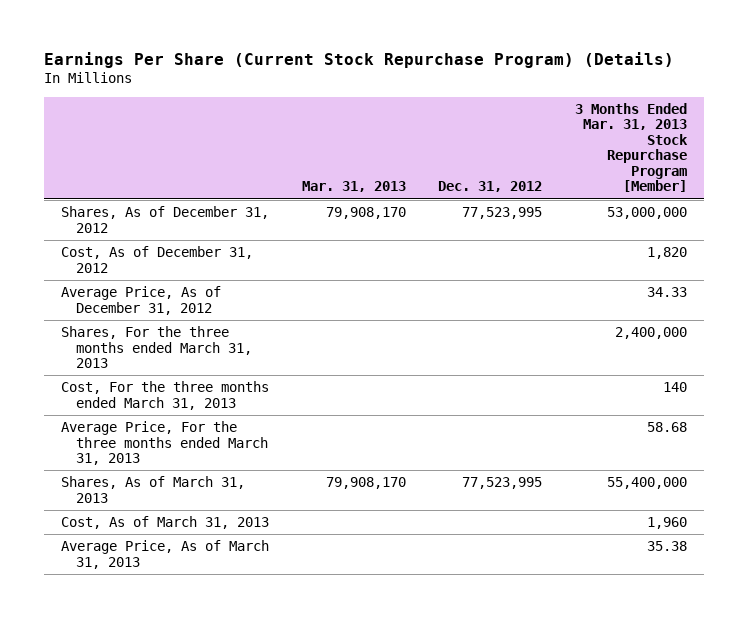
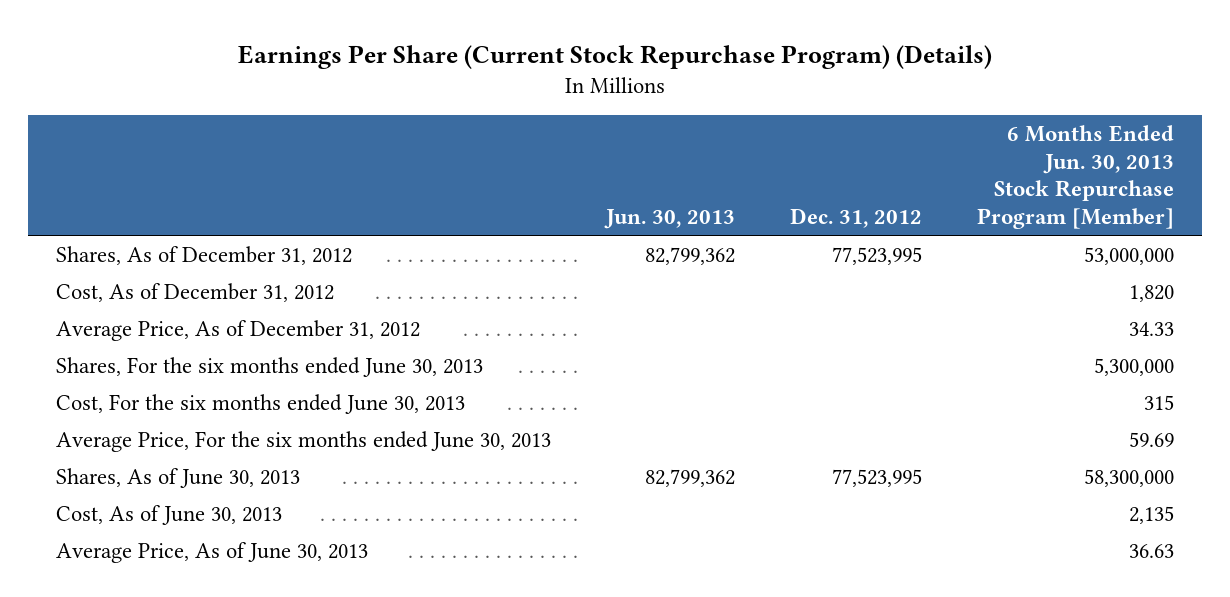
- | Mar. 31, 2013 | Dec. 31, 2012 | 3 Months Ended Mar. 31, 2013 Stock Repurchase Program [Member]
+ | Jun. 30, 2013 | Dec. 31, 2012 | 6 Months Ended Jun. 30, 2013 Stock Repurchase Program [Member]
- Shares, For the three months ended March 31, 2013 | | | 2,400,000
- Cost, For the three months ended March 31, 2013 | | | 140
- Average Price, For the three months ended March 31, 2013 | | | 58.68
- Shares, As of March 31, 2013 | 79,908,170 | 77,523,995 | 55,400,000
- Cost, As of March 31, 2013 | | | 1,960
- Average Price, As of March 31, 2013 | | | 35.38
+ Shares, For the six months ended June 30, 2013 | | | 5,300,000
+ Cost, For the six months ended June 30, 2013 | | | 315
+ Average Price, For the six months ended June 30, 2013 | | | 59.69
+ Shares, As of June 30, 2013 | 82,799,362 | 77,523,995 | 58,300,000
+ Cost, As of June 30, 2013 | | | 2,135
+ Average Price, As of June 30, 2013 | | | 36.63

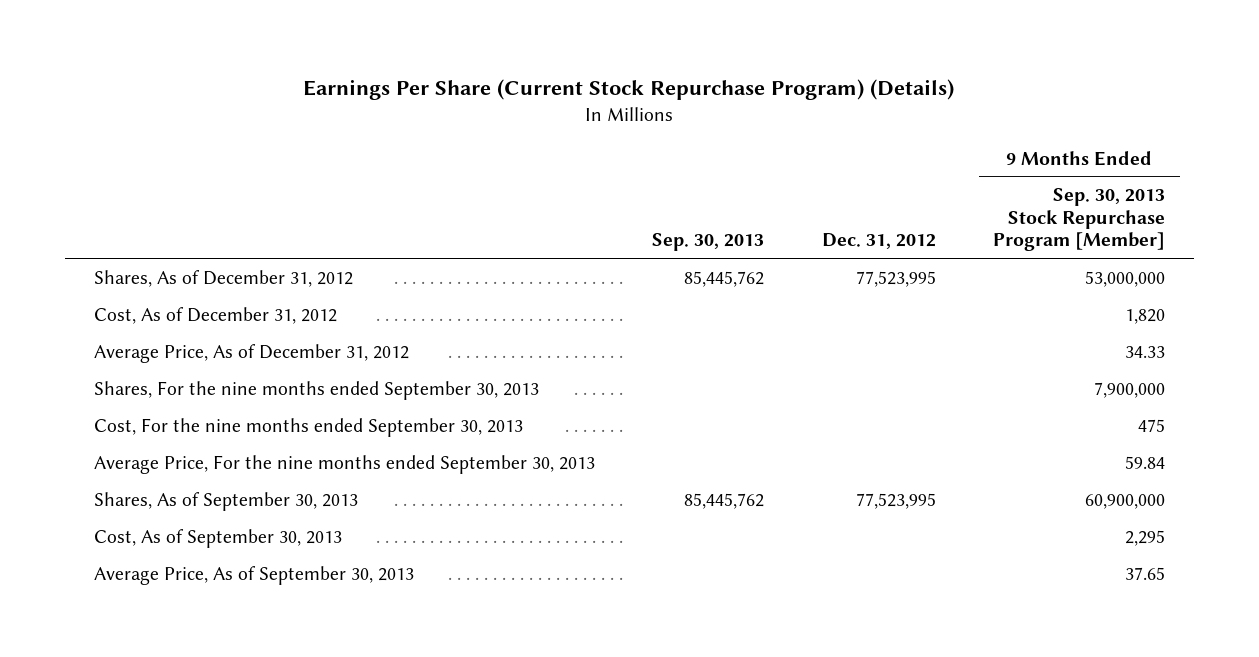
- | Jun. 30, 2013 | Dec. 31, 2012 | 6 Months Ended Jun. 30, 2013 Stock Repurchase Program [Member]
+ | Sep. 30, 2013 | Dec. 31, 2012 | 9 Months Ended Sep. 30, 2013 Stock Repurchase Program [Member]
- Shares, For the six months ended June 30, 2013 | | | 5,300,000
- Cost, For the six months ended June 30, 2013 | | | 315
- Average Price, For the six months ended June 30, 2013 | | | 59.69
- Shares, As of June 30, 2013 | 82,799,362 | 77,523,995 | 58,300,000
- Cost, As of June 30, 2013 | | | 2,135
- Average Price, As of June 30, 2013 | | | 36.63
+ Shares, For the nine months ended September 30, 2013 | | | 7,900,000
+ Cost, For the nine months ended September 30, 2013 | | | 475
+ Average Price, For the nine months ended September 30, 2013 | | | 59.84
+ Shares, As of September 30, 2013 | 85,445,762 | 77,523,995 | 60,900,000
+ Cost, As of September 30, 2013 | | | 2,295
+ Average Price, As of September 30, 2013 | | | 37.65

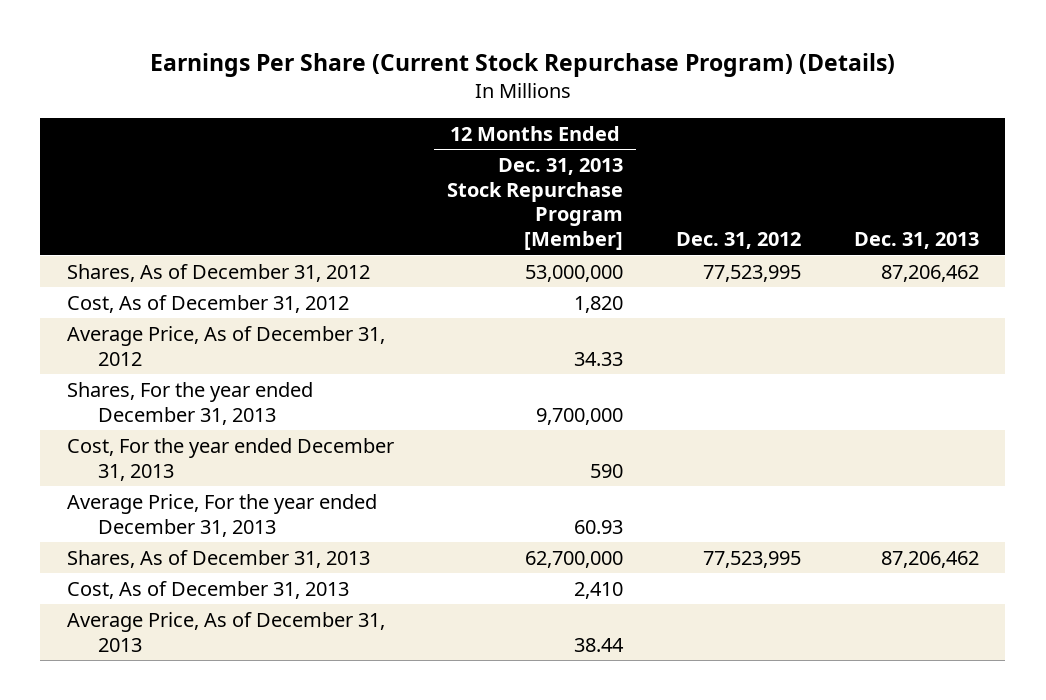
- | Sep. 30, 2013 | Dec. 31, 2012 | 9 Months Ended Sep. 30, 2013 Stock Repurchase Program [Member]
+ | 12 Months Ended Dec. 31, 2013 Stock Repurchase Program [Member] | Dec. 31, 2012 | Dec. 31, 2013
- Shares, For the nine months ended September 30, 2013 | | | 7,900,000
- Cost, For the nine months ended September 30, 2013 | | | 475
- Average Price, For the nine months ended September 30, 2013 | | | 59.84
- Shares, As of September 30, 2013 | 85,445,762 | 77,523,995 | 60,900,000
- Cost, As of September 30, 2013 | | | 2,295
- Average Price, As of September 30, 2013 | | | 37.65
+ Shares, For the year ended December 31, 2013 | 9,700,000 | |
+ Cost, For the year ended December 31, 2013 | 590 | |
+ Average Price, For the year ended December 31, 2013 | 60.93 | |
+ Shares, As of December 31, 2013 | 62,700,000 | 77,523,995 | 87,206,462
+ Cost, As of December 31, 2013 | 2,410 | |
+ Average Price, As of December 31, 2013 | 38.44 | |

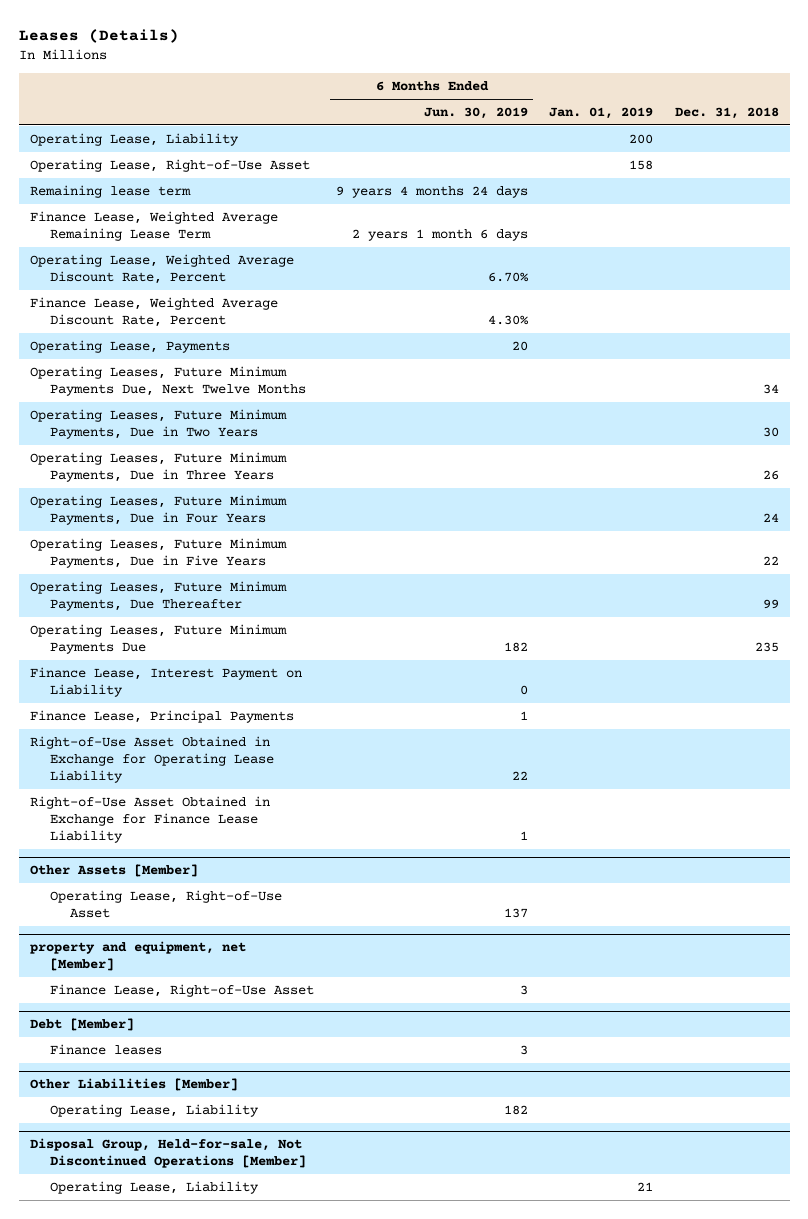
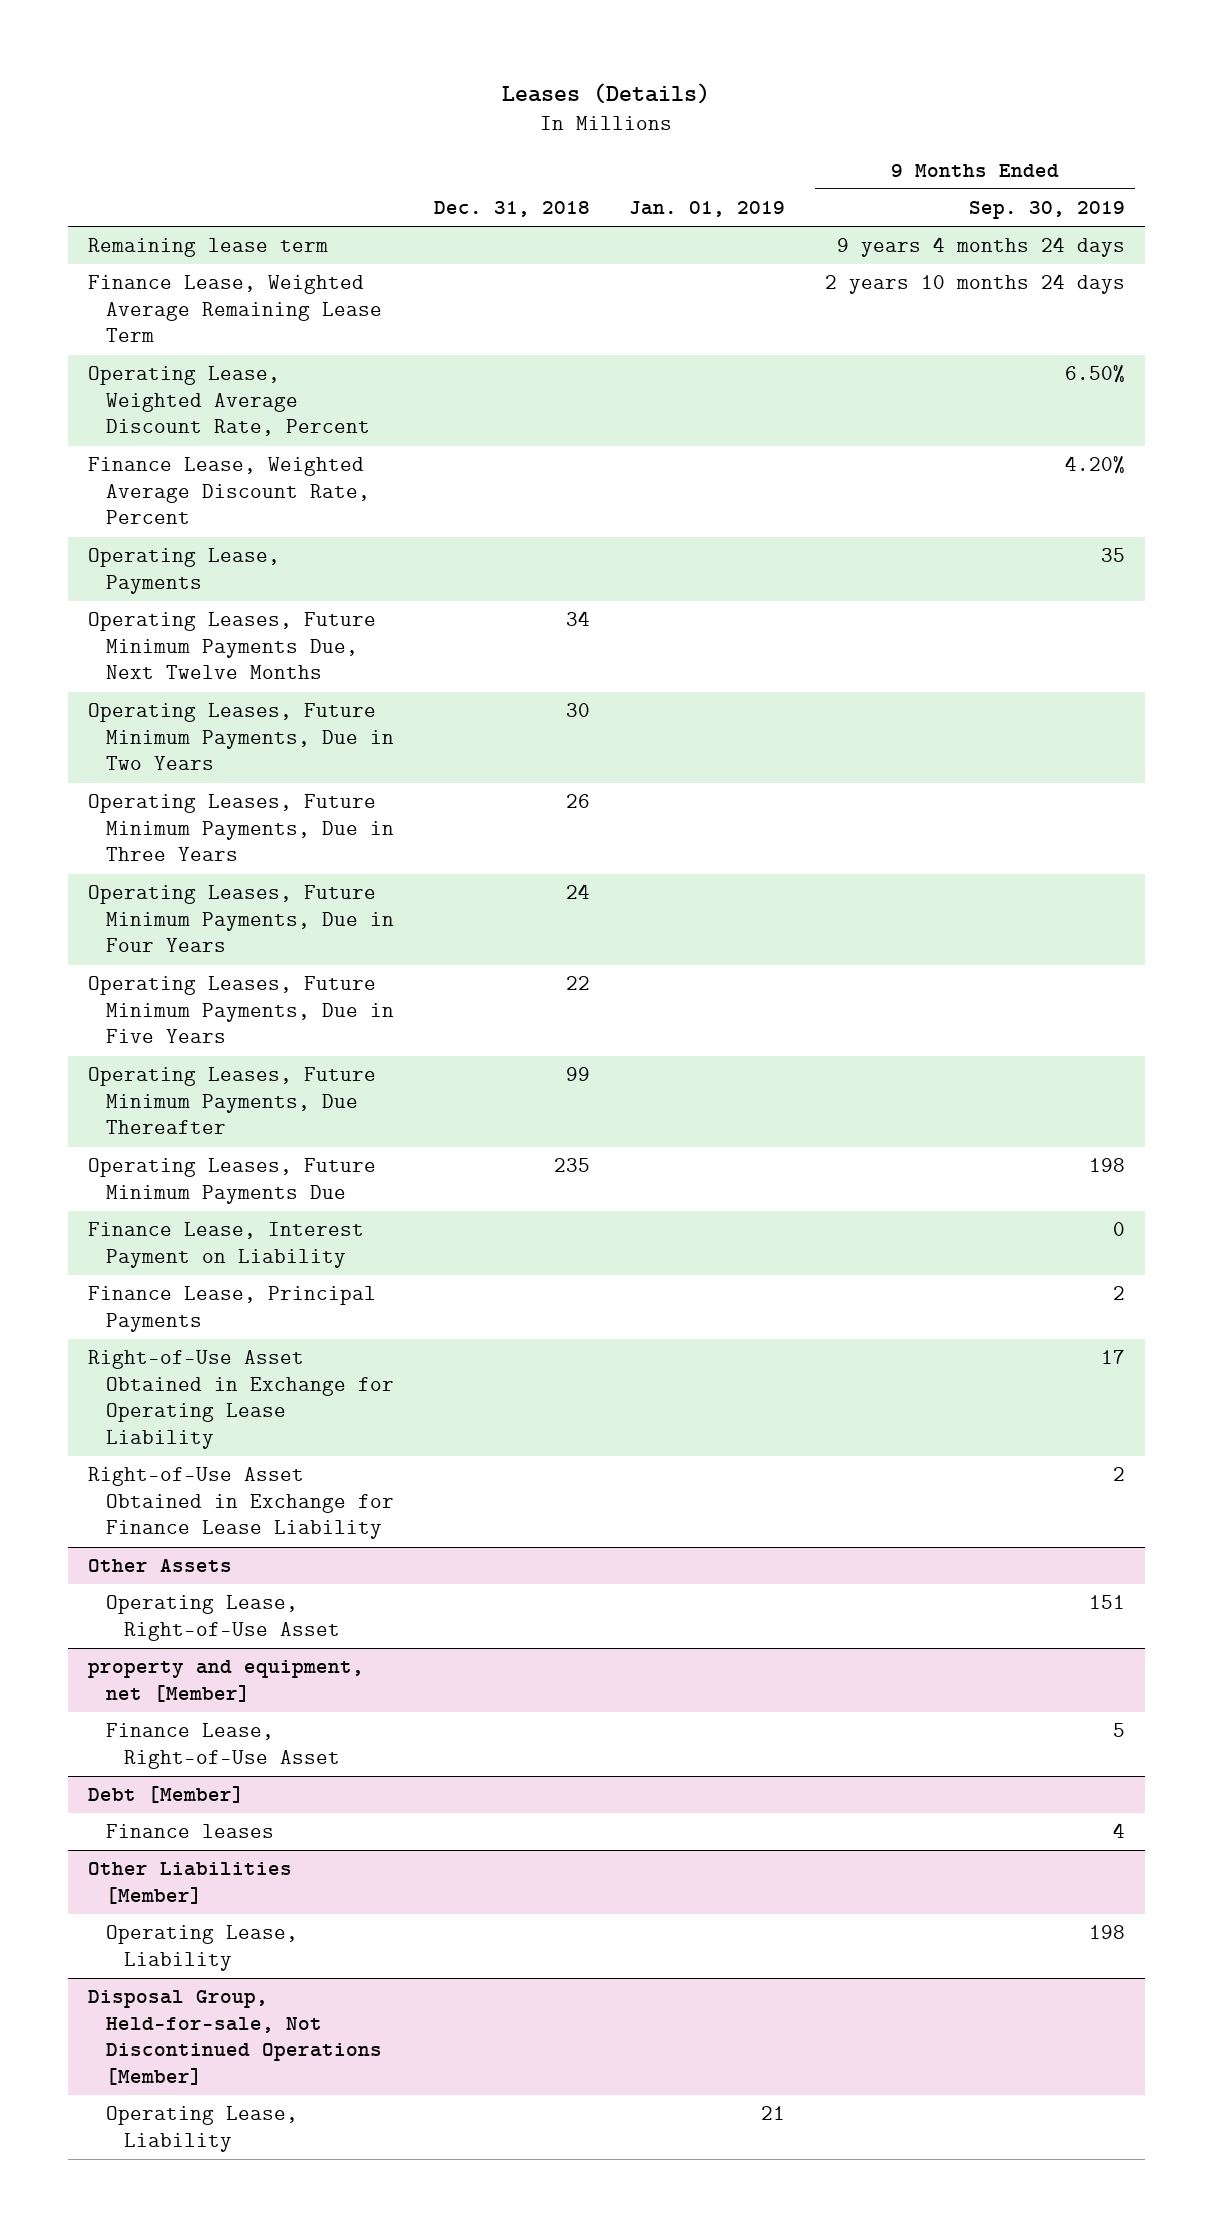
- | 6 Months Ended Jun. 30, 2019 | Jan. 01, 2019 | Dec. 31, 2018
+ | Dec. 31, 2018 | Jan. 01, 2019 | 9 Months Ended Sep. 30, 2019
- Operating Lease, Liability | | 200 |
- Operating Lease, Right-of-Use Asset | | 158 |
- Other Assets [Member]
+ Other Assets

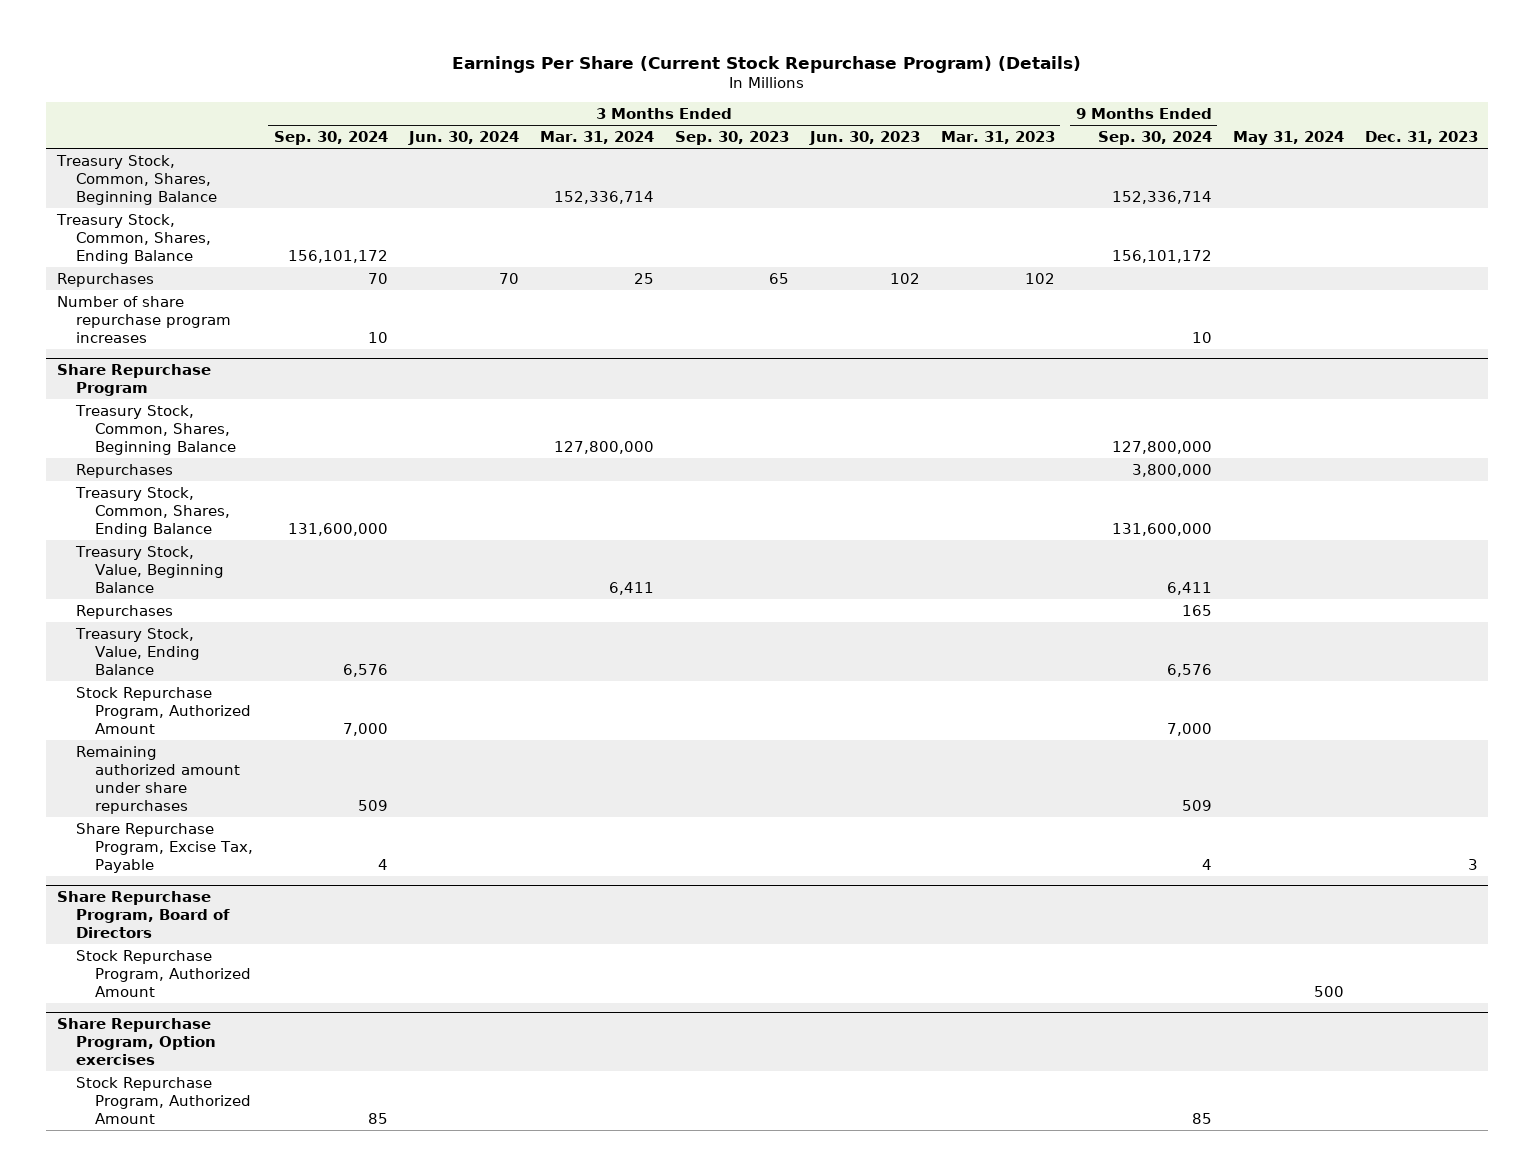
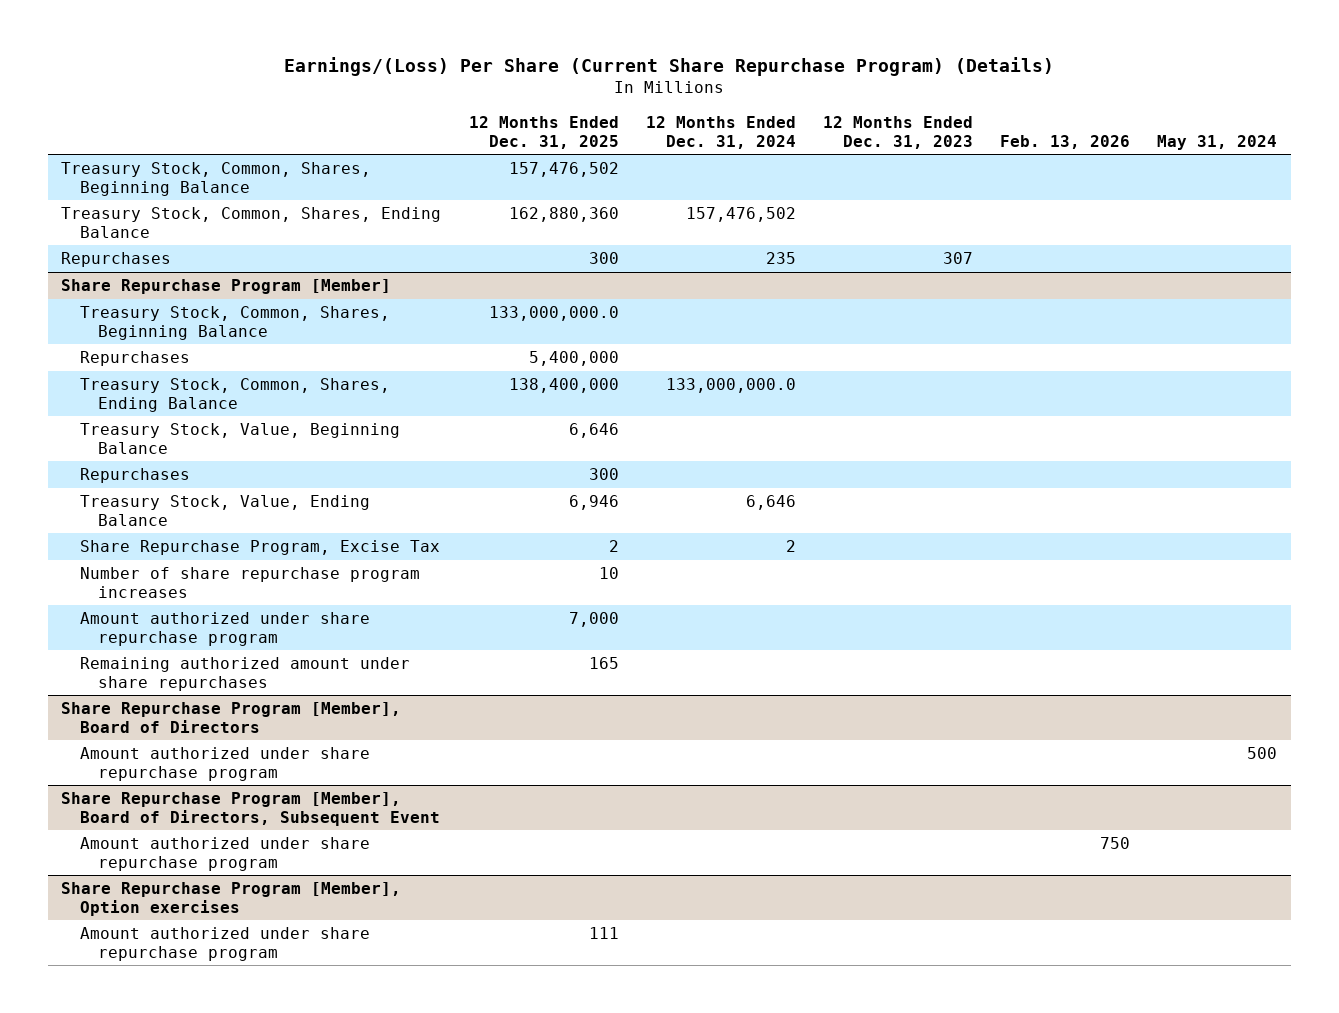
- Earnings Per Share (Current Stock Repurchase Program) (Details)
+ Earnings/(Loss) Per Share (Current Share Repurchase Program) (Details)
- | 3 Months Ended Sep. 30, 2024 | 3 Months Ended Jun. 30, 2024 | 3 Months Ended Mar. 31, 2024 | 3 Months Ended Sep. 30, 2023 | 3 Months Ended Jun. 30, 2023 | 3 Months Ended Mar. 31, 2023 | 9 Months Ended Sep. 30, 2024 | May 31, 2024 | Dec. 31, 2023
+ | 12 Months Ended Dec. 31, 2025 | 12 Months Ended Dec. 31, 2024 | 12 Months Ended Dec. 31, 2023 | Feb. 13, 2026 | May 31, 2024
- Number of share repurchase program increases | 10 | | | | | | 10 | |
- Share Repurchase Program
+ Share Repurchase Program [Member]
- Stock Repurchase Program, Authorized Amount | 7,000 | | | | | | 7,000 | |
+ Share Repurchase Program, Excise Tax | 2 | 2 | | |
+ Number of share repurchase program increases | 10 | | | |
+ Amount authorized under share repurchase program | 7,000 | | | |
- Share Repurchase Program, Excise Tax, Payable | 4 | | | | | | 4 | | 3
- Share Repurchase Program, Board of Directors
- Stock Repurchase Program, Authorized Amount | | | | | | | | 500 |
- Share Repurchase Program, Option exercises
- Stock Repurchase Program, Authorized Amount | 85 | | | | | | 85 | |
+ Share Repurchase Program [Member], Board of Directors
+ Amount authorized under share repurchase program | | | | | 500
+ Share Repurchase Program [Member], Board of Directors, Subsequent Event
+ Amount authorized under share repurchase program | | | | 750 |
+ Share Repurchase Program [Member], Option exercises
+ Amount authorized under share repurchase program | 111 | | | |

